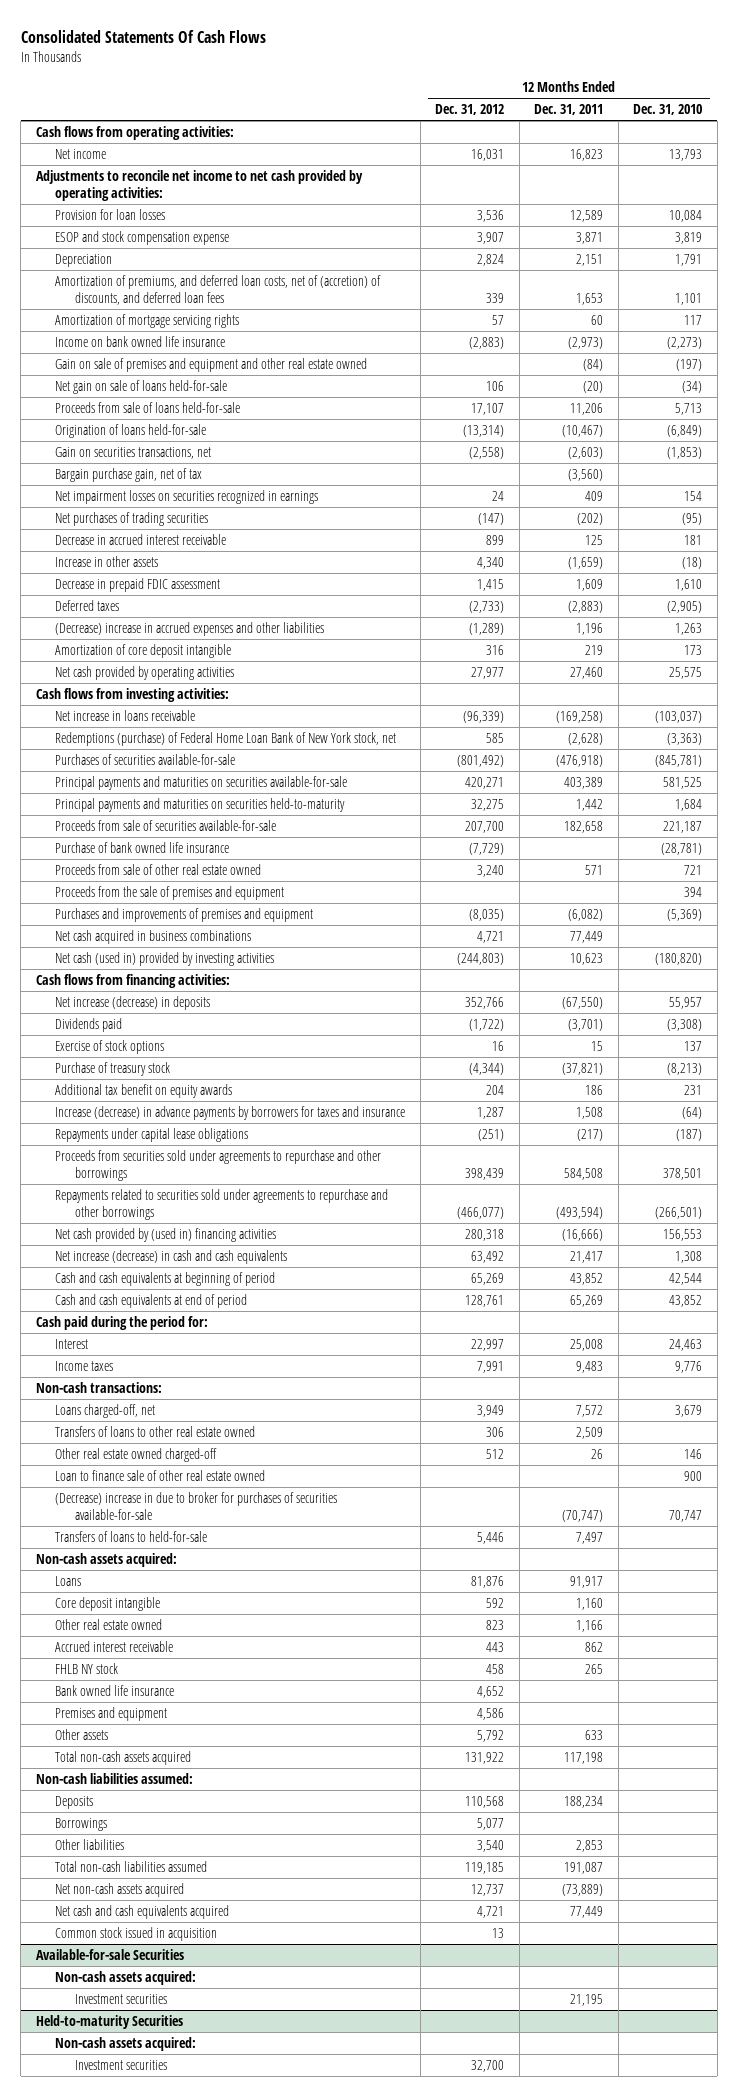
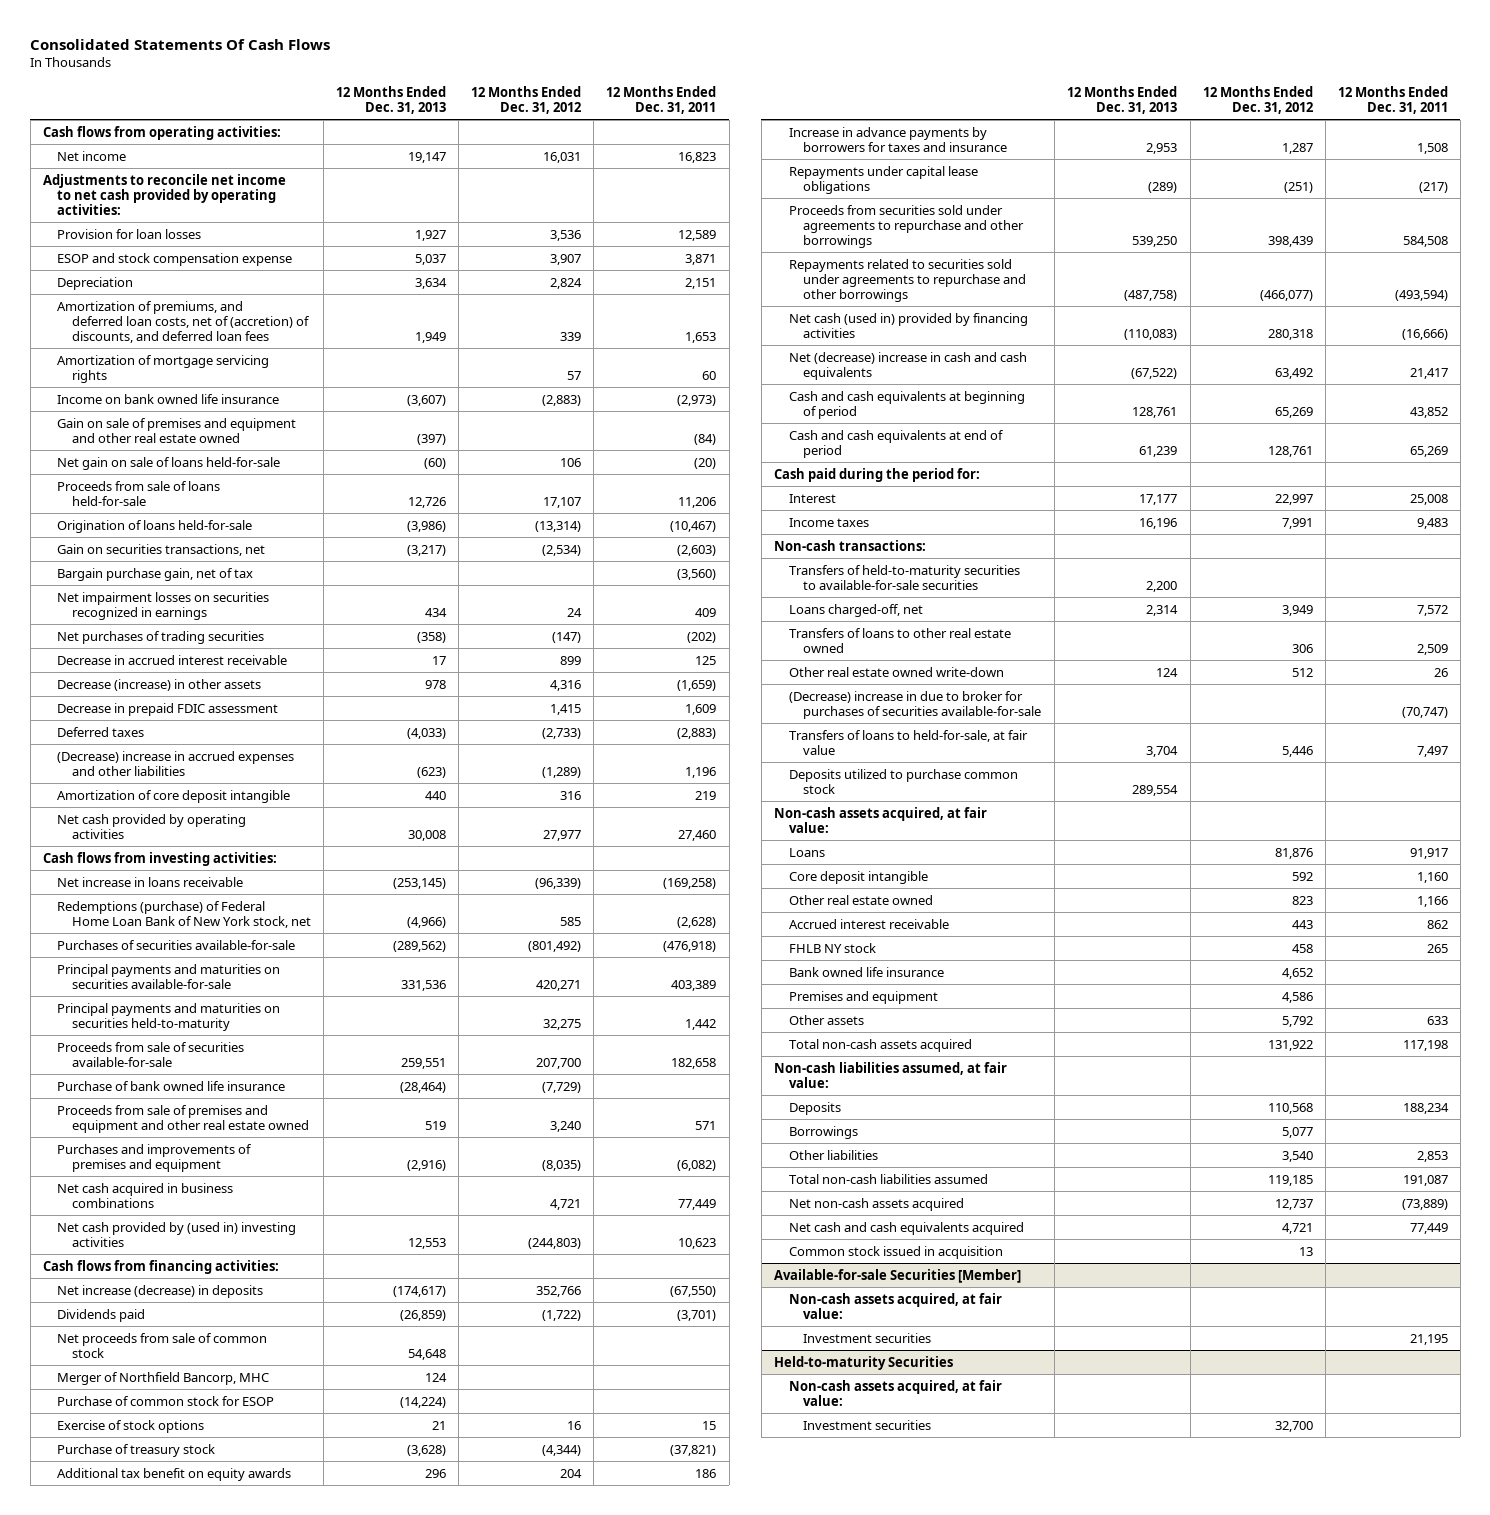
- | 12 Months Ended Dec. 31, 2012 | 12 Months Ended Dec. 31, 2011 | 12 Months Ended Dec. 31, 2010
+ | 12 Months Ended Dec. 31, 2013 | 12 Months Ended Dec. 31, 2012 | 12 Months Ended Dec. 31, 2011
- Gain on securities transactions, net | (2,558) | (2,603) | (1,853)
+ Gain on securities transactions, net | (3,217) | (2,534) | (2,603)
- Increase in other assets | 4,340 | (1,659) | (18)
+ Decrease (increase) in other assets | 978 | 4,316 | (1,659)
- Proceeds from sale of other real estate owned | 3,240 | 571 | 721
- Proceeds from the sale of premises and equipment | | | 394
+ Proceeds from sale of premises and equipment and other real estate owned | 519 | 3,240 | 571
- Net cash (used in) provided by investing activities | (244,803) | 10,623 | (180,820)
+ Net cash provided by (used in) investing activities | 12,553 | (244,803) | 10,623
+ Net proceeds from sale of common stock | 54,648 | |
+ Merger of Northfield Bancorp, MHC | 124 | |
+ Purchase of common stock for ESOP | (14,224) | |
- Increase (decrease) in advance payments by borrowers for taxes and insurance | 1,287 | 1,508 | (64)
+ Increase in advance payments by borrowers for taxes and insurance | 2,953 | 1,287 | 1,508
- Net cash provided by (used in) financing activities | 280,318 | (16,666) | 156,553
- Net increase (decrease) in cash and cash equivalents | 63,492 | 21,417 | 1,308
+ Net cash (used in) provided by financing activities | (110,083) | 280,318 | (16,666)
+ Net (decrease) increase in cash and cash equivalents | (67,522) | 63,492 | 21,417
+ Transfers of held-to-maturity securities to available-for-sale securities | 2,200 | |
- Other real estate owned charged-off | 512 | 26 | 146
- Loan to finance sale of other real estate owned | | | 900
+ Other real estate owned write-down | 124 | 512 | 26
- Transfers of loans to held-for-sale | 5,446 | 7,497 |
- Non-cash assets acquired:
+ Transfers of loans to held-for-sale, at fair value | 3,704 | 5,446 | 7,497
+ Deposits utilized to purchase common stock | 289,554 | |
+ Non-cash assets acquired, at fair value:
- Non-cash liabilities assumed:
+ Non-cash liabilities assumed, at fair value:
- Available-for-sale Securities
- Non-cash assets acquired:
+ Available-for-sale Securities [Member]
+ Non-cash assets acquired, at fair value:
@ Held-to-maturity Securities
- Non-cash assets acquired:
+ Non-cash assets acquired, at fair value:

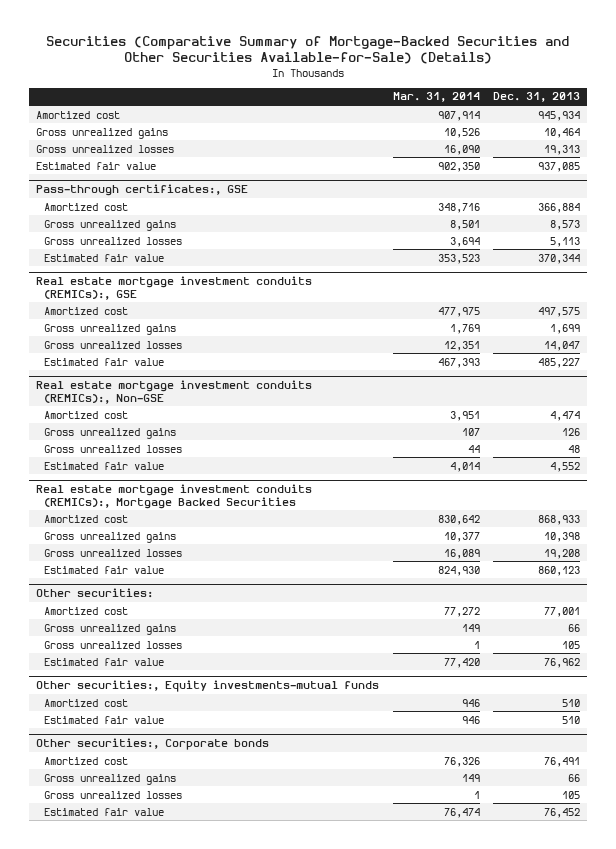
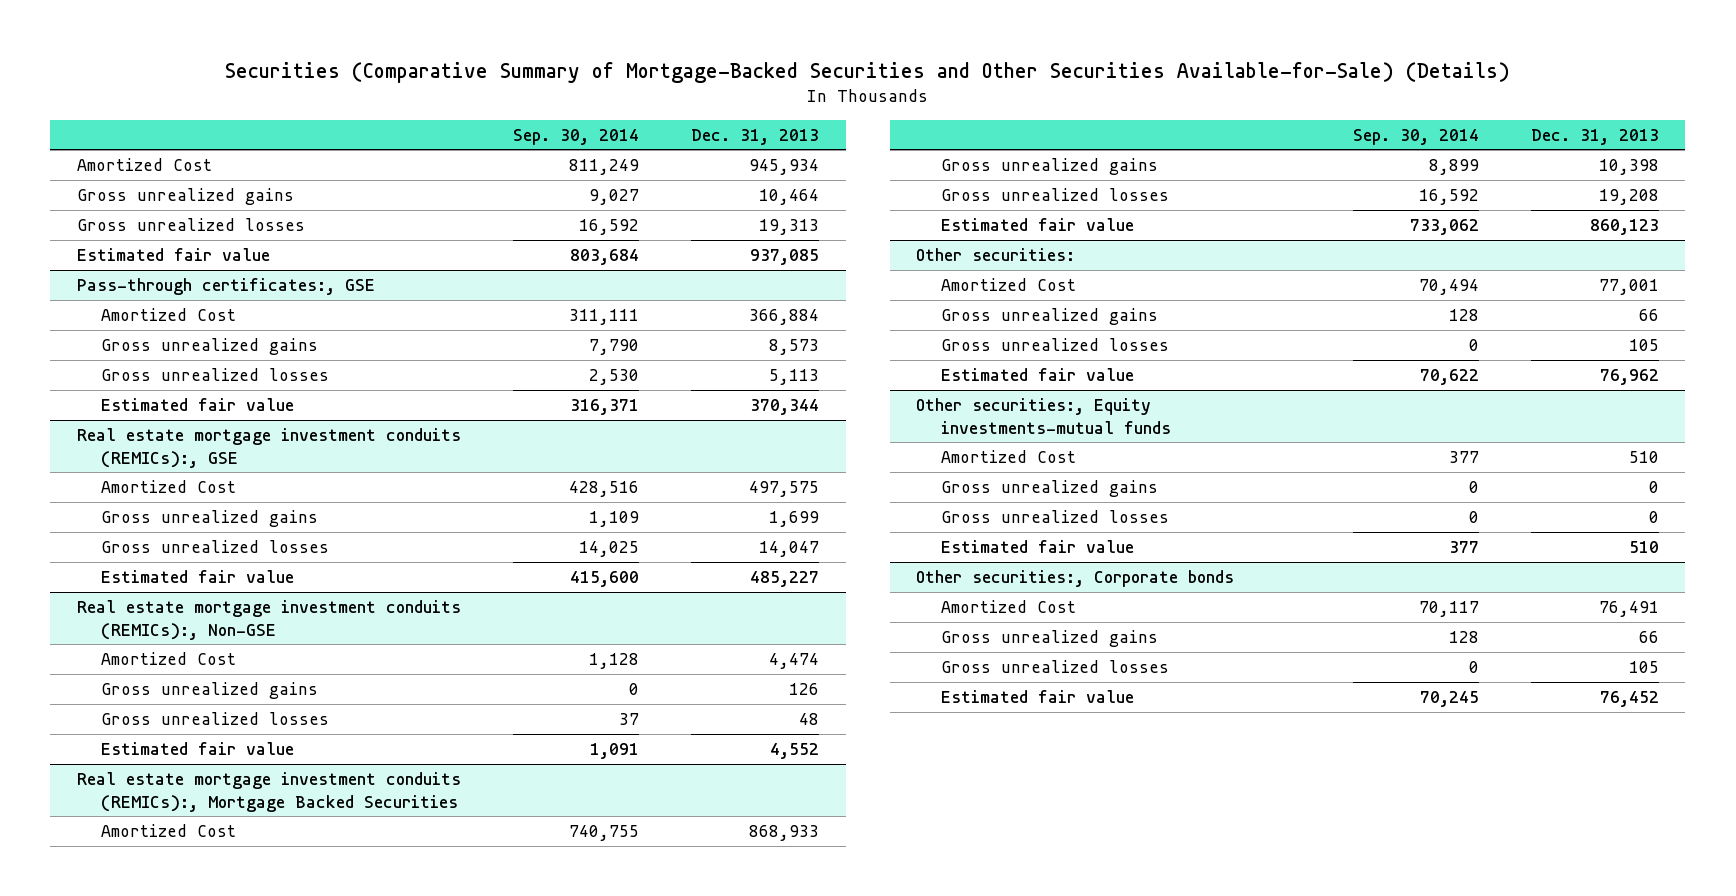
- | Mar. 31, 2014 | Dec. 31, 2013
+ | Sep. 30, 2014 | Dec. 31, 2013
- Amortized cost | 907,914 | 945,934
+ Amortized Cost | 811,249 | 945,934
@ Pass-through certificates:, GSE
- Amortized cost | 348,716 | 366,884
+ Amortized Cost | 311,111 | 366,884
@ Real estate mortgage investment conduits (REMICs):, GSE
- Amortized cost | 477,975 | 497,575
+ Amortized Cost | 428,516 | 497,575
@ Real estate mortgage investment conduits (REMICs):, Non-GSE
- Amortized cost | 3,951 | 4,474
+ Amortized Cost | 1,128 | 4,474
@ Real estate mortgage investment conduits (REMICs):, Mortgage Backed Securities
- Amortized cost | 830,642 | 868,933
+ Amortized Cost | 740,755 | 868,933
@ Other securities:
- Amortized cost | 77,272 | 77,001
+ Amortized Cost | 70,494 | 77,001
@ Other securities:, Equity investments-mutual funds
- Amortized cost | 946 | 510
+ Amortized Cost | 377 | 510
+ Gross unrealized gains | 0 | 0
+ Gross unrealized losses | 0 | 0
@ Other securities:, Corporate bonds
- Amortized cost | 76,326 | 76,491
+ Amortized Cost | 70,117 | 76,491

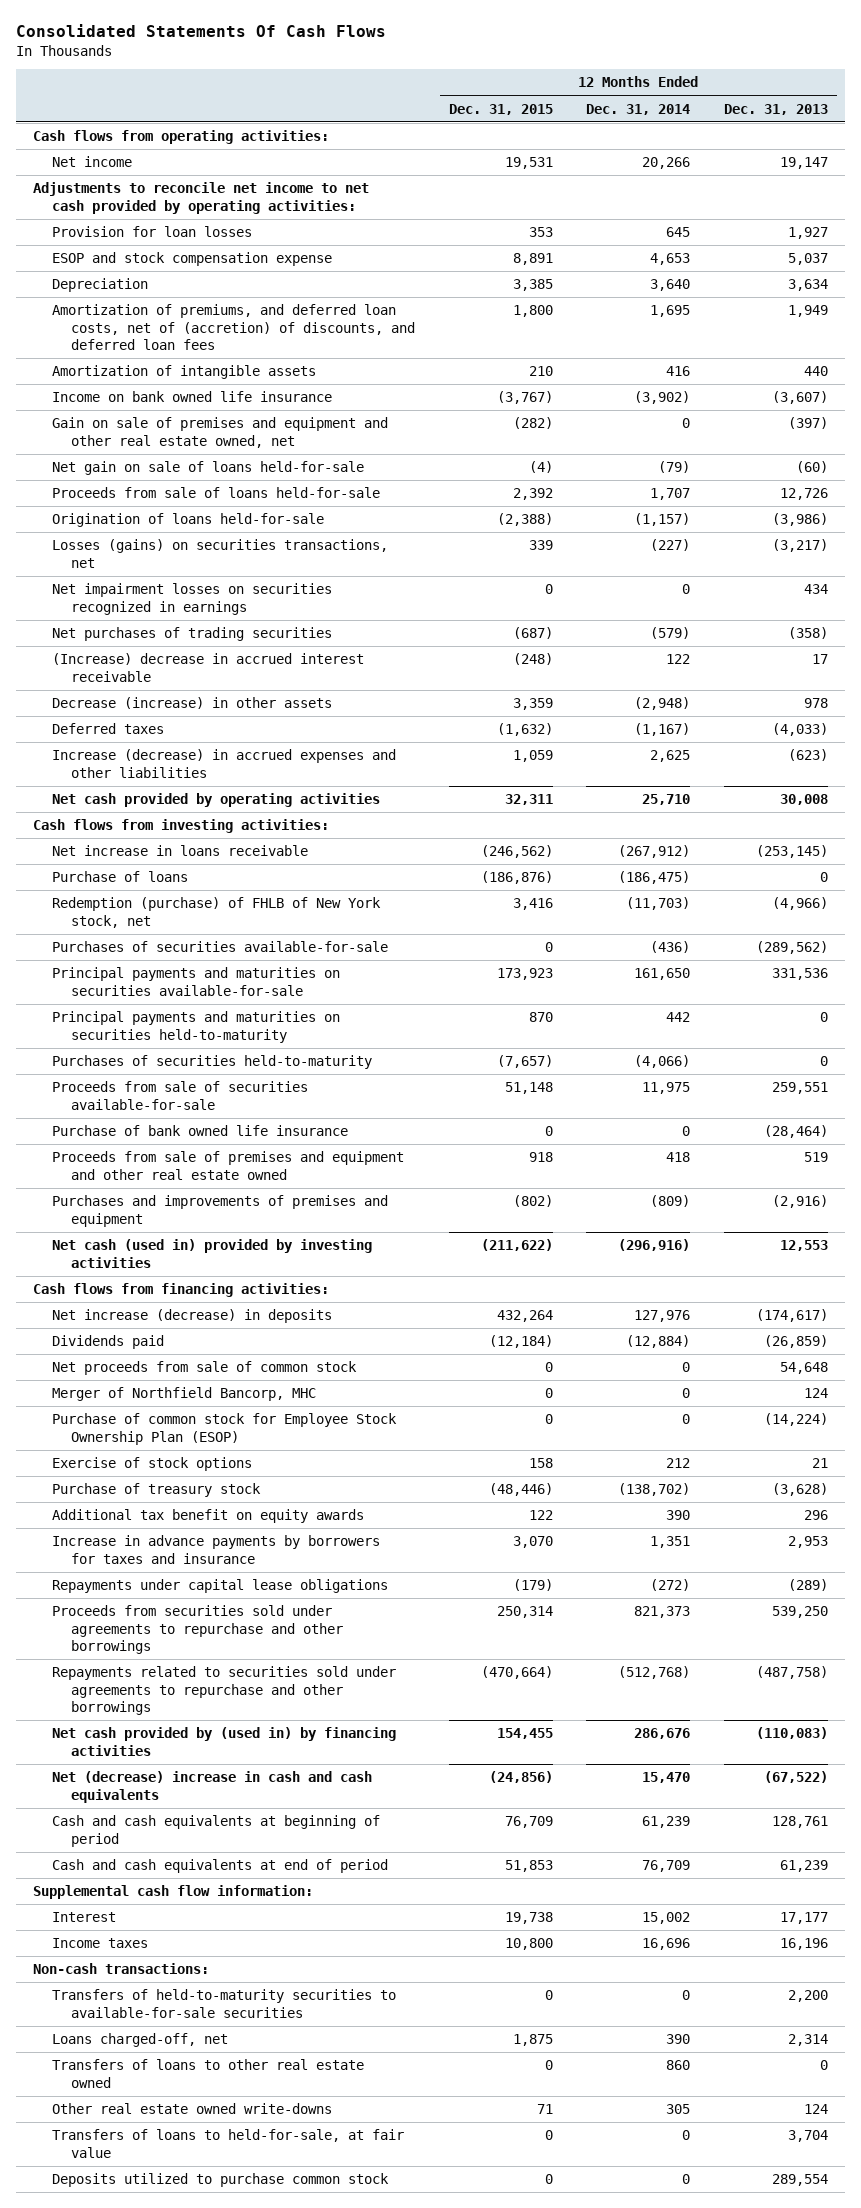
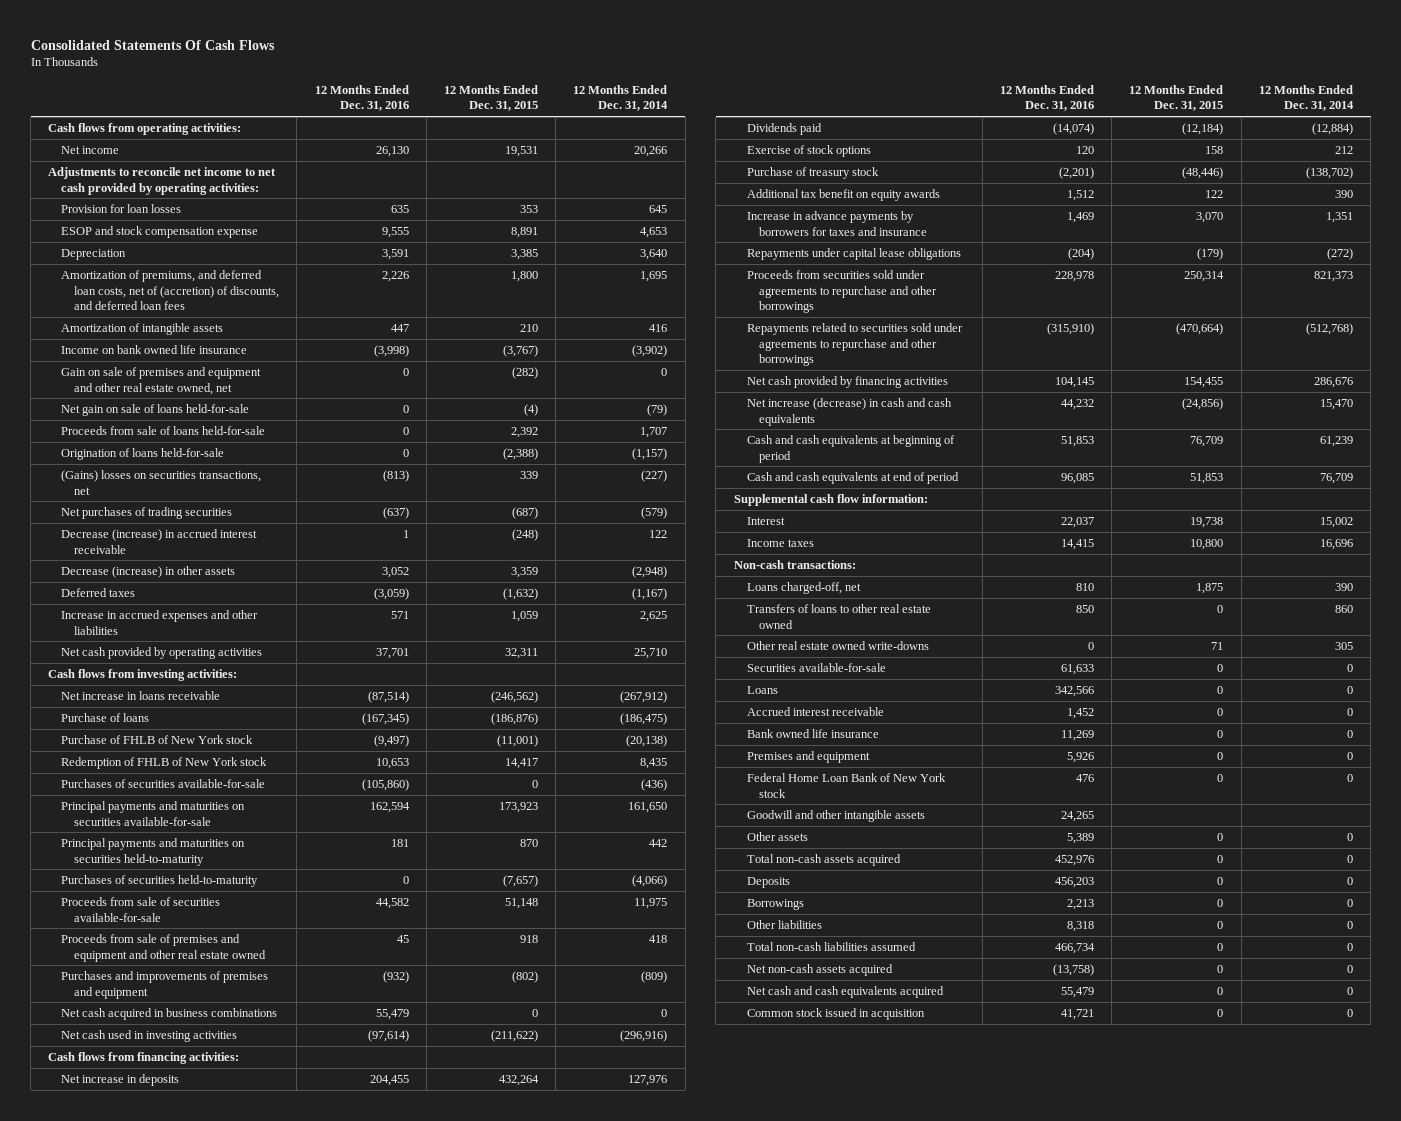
- | 12 Months Ended Dec. 31, 2015 | 12 Months Ended Dec. 31, 2014 | 12 Months Ended Dec. 31, 2013
+ | 12 Months Ended Dec. 31, 2016 | 12 Months Ended Dec. 31, 2015 | 12 Months Ended Dec. 31, 2014
- Losses (gains) on securities transactions, net | 339 | (227) | (3,217)
- Net impairment losses on securities recognized in earnings | 0 | 0 | 434
+ (Gains) losses on securities transactions, net | (813) | 339 | (227)
- (Increase) decrease in accrued interest receivable | (248) | 122 | 17
+ Decrease (increase) in accrued interest receivable | 1 | (248) | 122
- Increase (decrease) in accrued expenses and other liabilities | 1,059 | 2,625 | (623)
+ Increase in accrued expenses and other liabilities | 571 | 1,059 | 2,625
- Redemption (purchase) of FHLB of New York stock, net | 3,416 | (11,703) | (4,966)
+ Purchase of FHLB of New York stock | (9,497) | (11,001) | (20,138)
+ Redemption of FHLB of New York stock | 10,653 | 14,417 | 8,435
- Purchase of bank owned life insurance | 0 | 0 | (28,464)
- Net cash (used in) provided by investing activities | (211,622) | (296,916) | 12,553
+ Net cash acquired in business combinations | 55,479 | 0 | 0
+ Net cash used in investing activities | (97,614) | (211,622) | (296,916)
- Net increase (decrease) in deposits | 432,264 | 127,976 | (174,617)
+ Net increase in deposits | 204,455 | 432,264 | 127,976
- Net proceeds from sale of common stock | 0 | 0 | 54,648
- Merger of Northfield Bancorp, MHC | 0 | 0 | 124
- Purchase of common stock for Employee Stock Ownership Plan (ESOP) | 0 | 0 | (14,224)
- Net cash provided by (used in) by financing activities | 154,455 | 286,676 | (110,083)
- Net (decrease) increase in cash and cash equivalents | (24,856) | 15,470 | (67,522)
+ Net cash provided by financing activities | 104,145 | 154,455 | 286,676
+ Net increase (decrease) in cash and cash equivalents | 44,232 | (24,856) | 15,470
- Transfers of held-to-maturity securities to available-for-sale securities | 0 | 0 | 2,200
- Transfers of loans to held-for-sale, at fair value | 0 | 0 | 3,704
- Deposits utilized to purchase common stock | 0 | 0 | 289,554
+ Securities available-for-sale | 61,633 | 0 | 0
+ Loans | 342,566 | 0 | 0
+ Accrued interest receivable | 1,452 | 0 | 0
+ Bank owned life insurance | 11,269 | 0 | 0
+ Premises and equipment | 5,926 | 0 | 0
+ Federal Home Loan Bank of New York stock | 476 | 0 | 0
+ Goodwill and other intangible assets | 24,265 | |
+ Other assets | 5,389 | 0 | 0
+ Total non-cash assets acquired | 452,976 | 0 | 0
+ Deposits | 456,203 | 0 | 0
+ Borrowings | 2,213 | 0 | 0
+ Other liabilities | 8,318 | 0 | 0
+ Total non-cash liabilities assumed | 466,734 | 0 | 0
+ Net non-cash assets acquired | (13,758) | 0 | 0
+ Net cash and cash equivalents acquired | 55,479 | 0 | 0
+ Common stock issued in acquisition | 41,721 | 0 | 0

